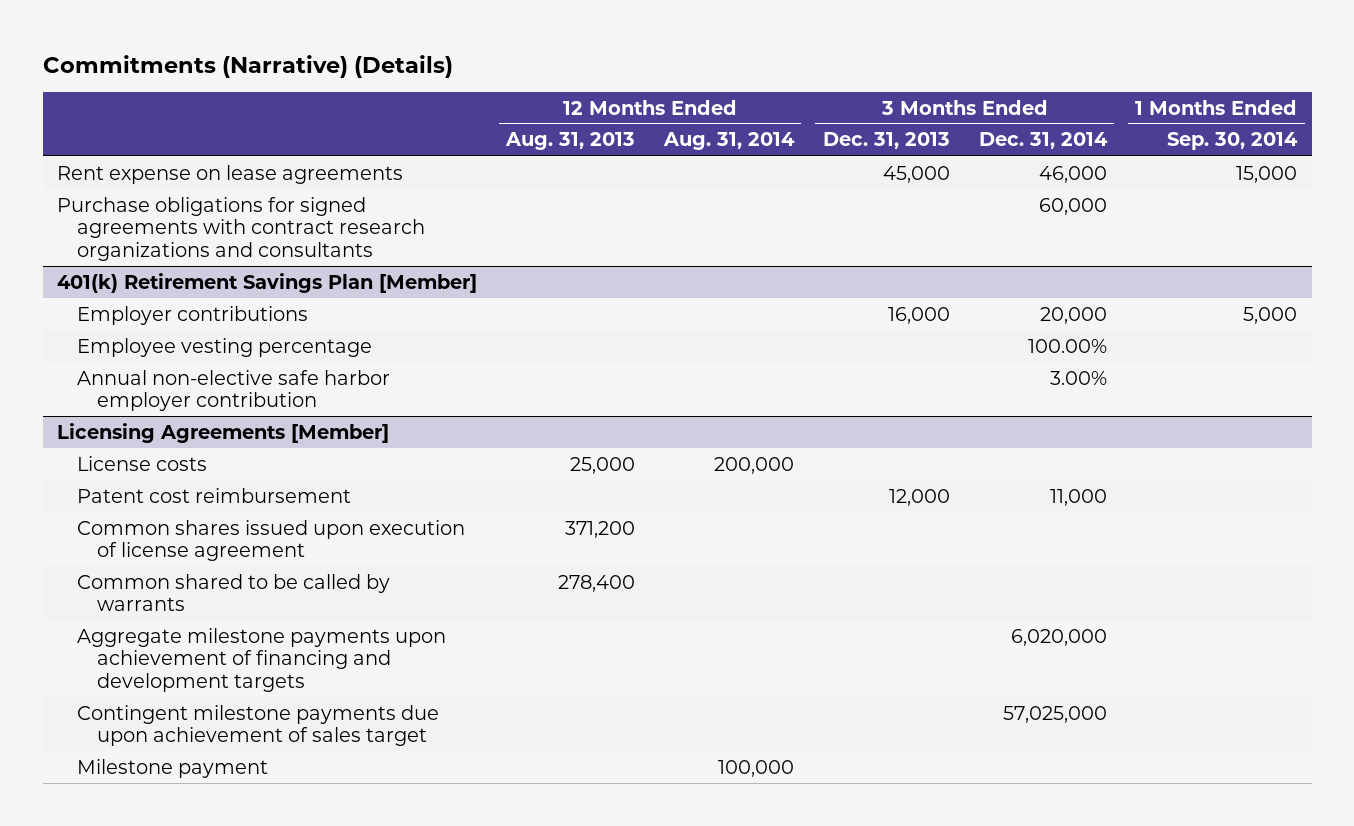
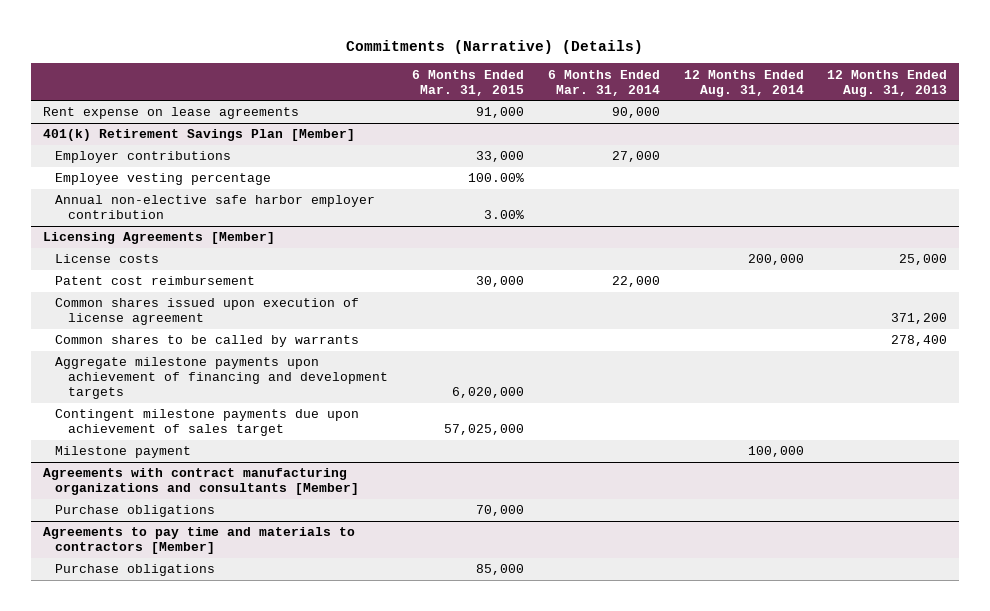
- | 12 Months Ended Aug. 31, 2013 | 12 Months Ended Aug. 31, 2014 | 3 Months Ended Dec. 31, 2013 | 3 Months Ended Dec. 31, 2014 | 1 Months Ended Sep. 30, 2014
+ | 6 Months Ended Mar. 31, 2015 | 6 Months Ended Mar. 31, 2014 | 12 Months Ended Aug. 31, 2014 | 12 Months Ended Aug. 31, 2013
- Purchase obligations for signed agreements with contract research organizations and consultants | | | | 60,000 |
@ Licensing Agreements [Member]
- Common shared to be called by warrants | 278,400 | | | |
+ Common shares to be called by warrants | | | | 278,400
+ Agreements with contract manufacturing organizations and consultants [Member]
+ Purchase obligations | 70,000 | | |
+ Agreements to pay time and materials to contractors [Member]
+ Purchase obligations | 85,000 | | |

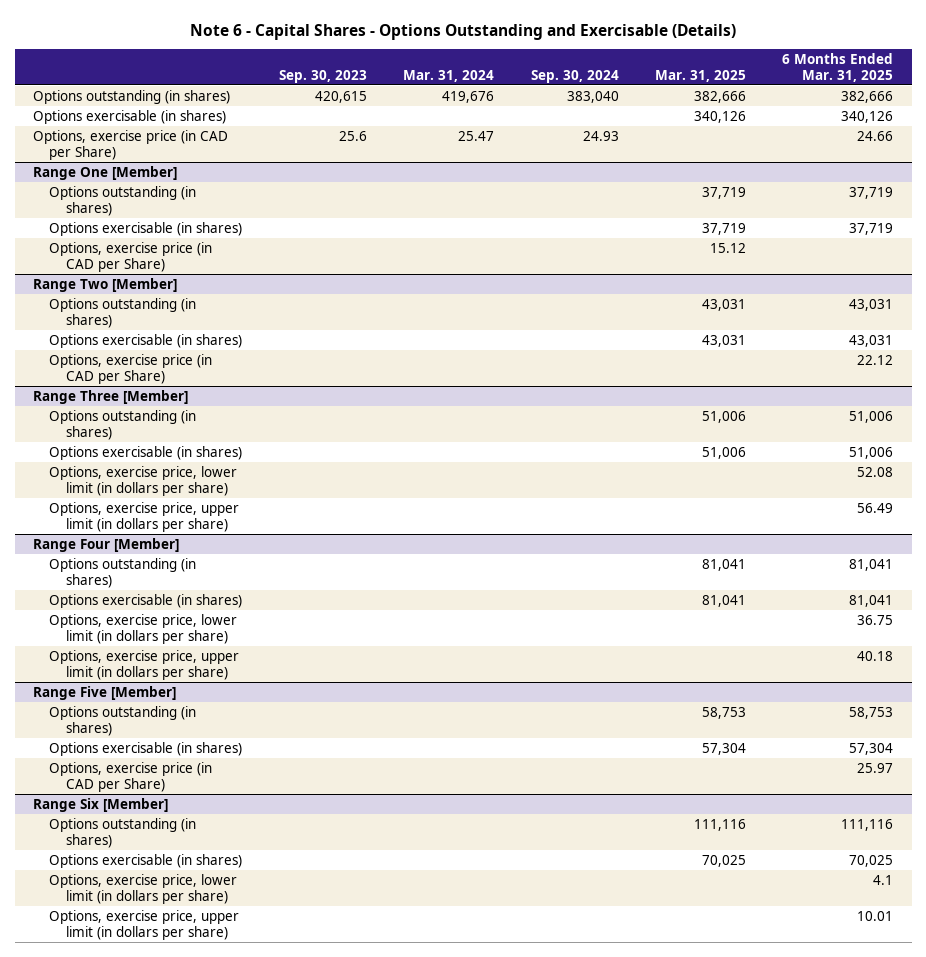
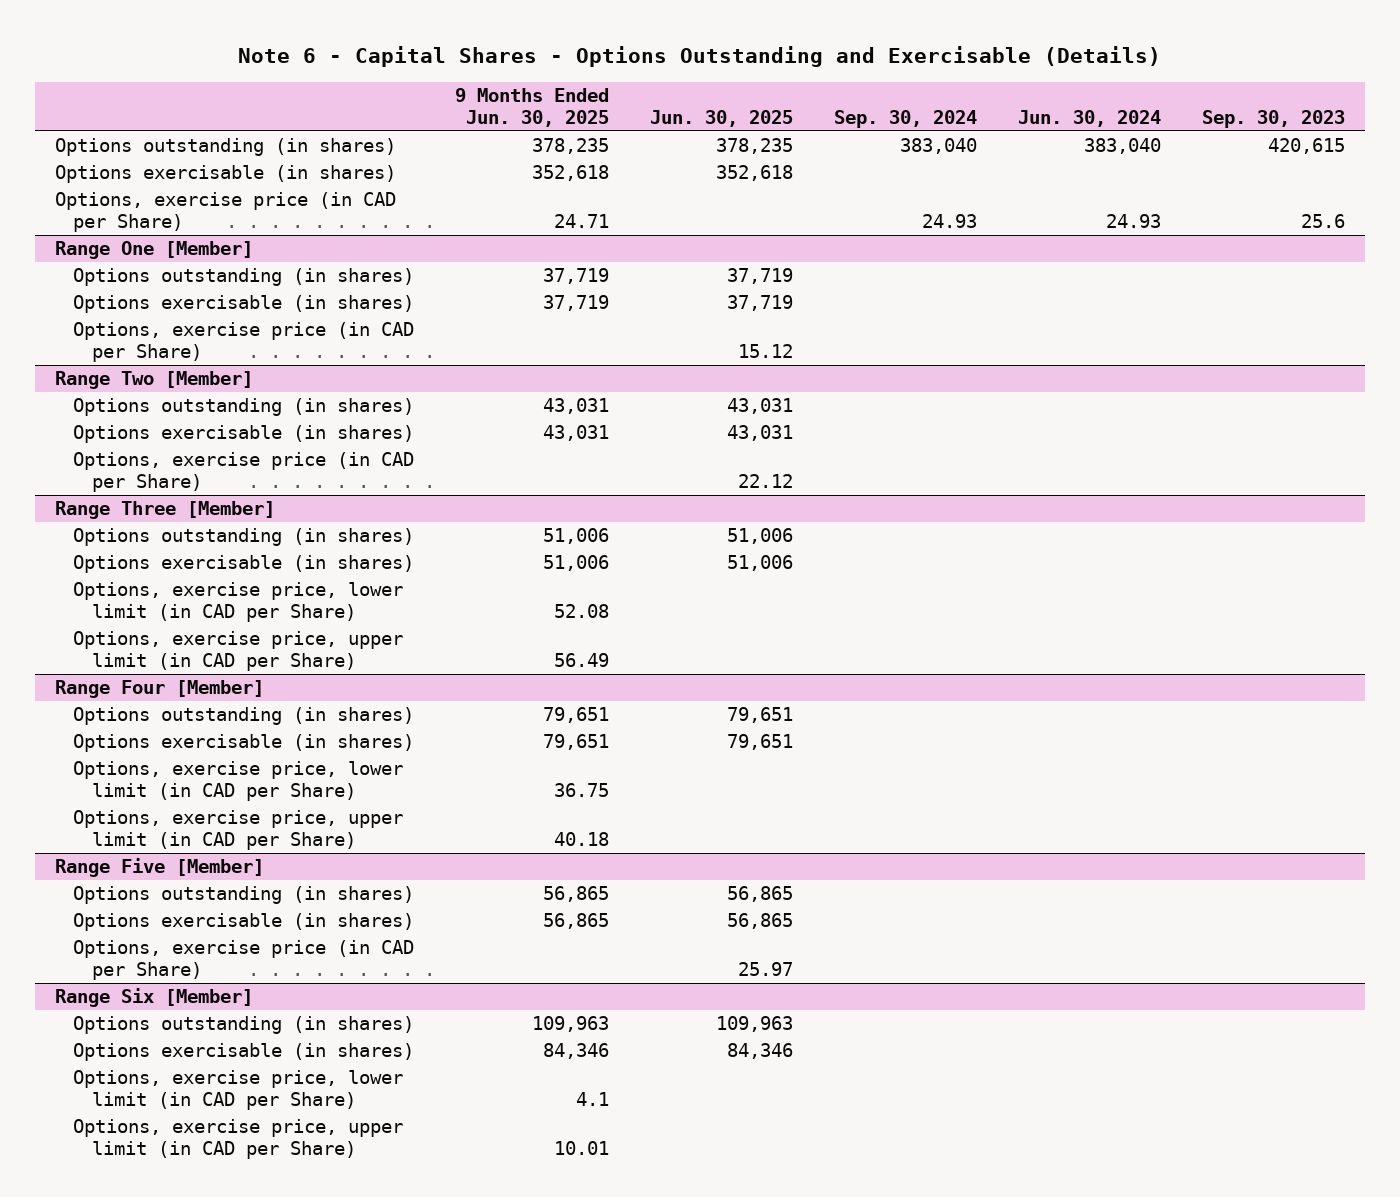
- | Sep. 30, 2023 | Mar. 31, 2024 | Sep. 30, 2024 | Mar. 31, 2025 | 6 Months Ended Mar. 31, 2025
+ | 9 Months Ended Jun. 30, 2025 | Jun. 30, 2025 | Sep. 30, 2024 | Jun. 30, 2024 | Sep. 30, 2023
@ Range Three [Member]
- Options, exercise price, lower limit (in dollars per share) | | | | | 52.08
- Options, exercise price, upper limit (in dollars per share) | | | | | 56.49
+ Options, exercise price, lower limit (in CAD per Share) | 52.08 | | | |
+ Options, exercise price, upper limit (in CAD per Share) | 56.49 | | | |
@ Range Four [Member]
- Options, exercise price, lower limit (in dollars per share) | | | | | 36.75
- Options, exercise price, upper limit (in dollars per share) | | | | | 40.18
+ Options, exercise price, lower limit (in CAD per Share) | 36.75 | | | |
+ Options, exercise price, upper limit (in CAD per Share) | 40.18 | | | |
@ Range Six [Member]
- Options, exercise price, lower limit (in dollars per share) | | | | | 4.1
- Options, exercise price, upper limit (in dollars per share) | | | | | 10.01
+ Options, exercise price, lower limit (in CAD per Share) | 4.1 | | | |
+ Options, exercise price, upper limit (in CAD per Share) | 10.01 | | | |

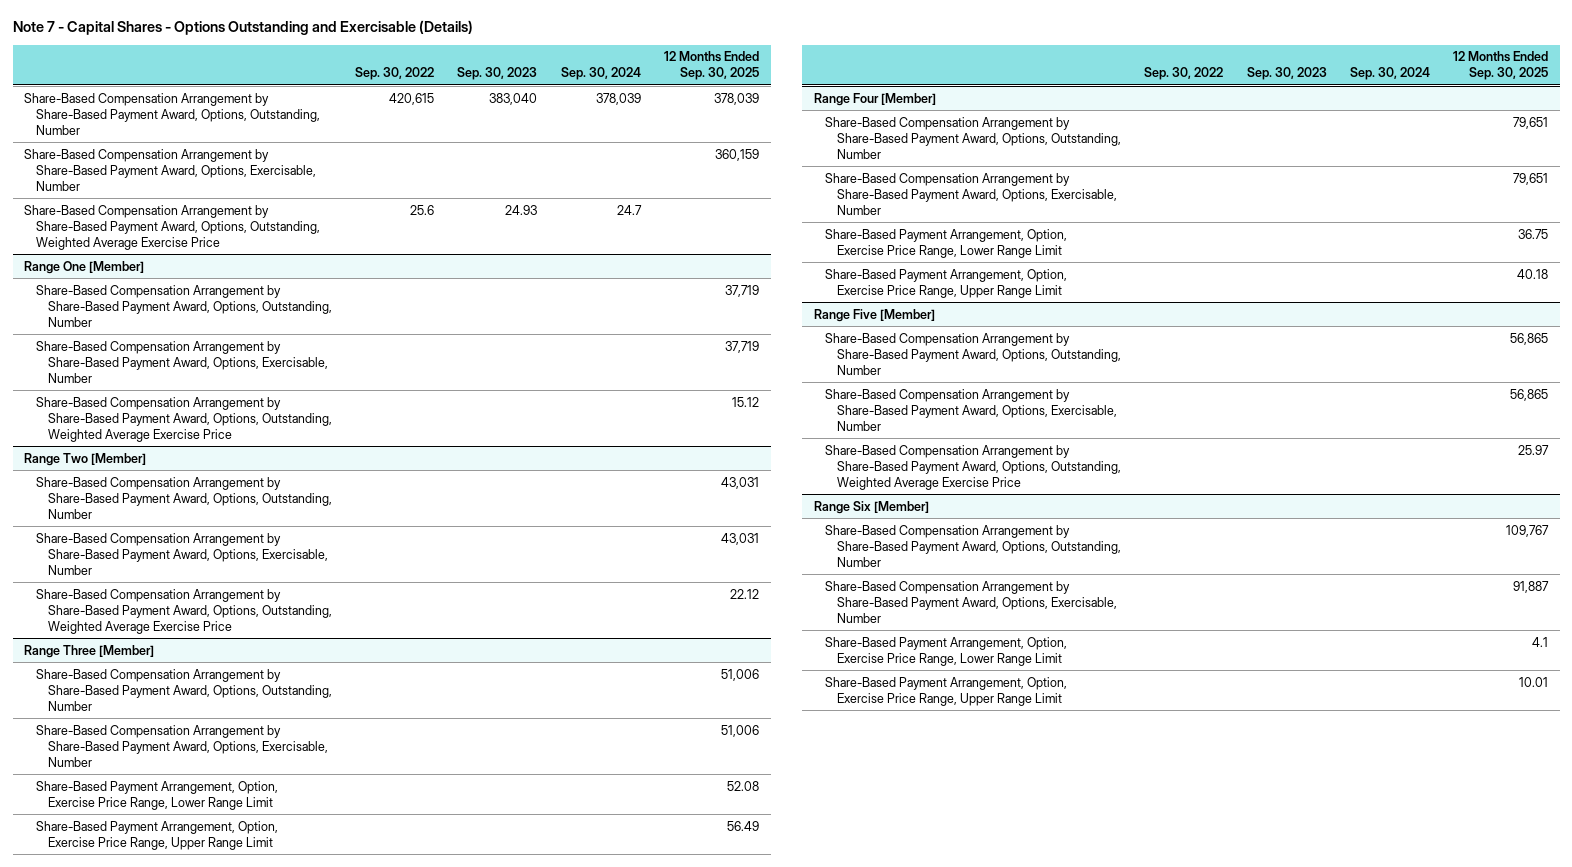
- Note 6 - Capital Shares - Options Outstanding and Exercisable (Details)
+ Note 7 - Capital Shares - Options Outstanding and Exercisable (Details)
- | 9 Months Ended Jun. 30, 2025 | Jun. 30, 2025 | Sep. 30, 2024 | Jun. 30, 2024 | Sep. 30, 2023
+ | Sep. 30, 2022 | Sep. 30, 2023 | Sep. 30, 2024 | 12 Months Ended Sep. 30, 2025
- Options outstanding (in shares) | 378,235 | 378,235 | 383,040 | 383,040 | 420,615
- Options exercisable (in shares) | 352,618 | 352,618 | | |
- Options, exercise price (in CAD per Share) | 24.71 | | 24.93 | 24.93 | 25.6
+ Share-Based Compensation Arrangement by Share-Based Payment Award, Options, Outstanding, Number | 420,615 | 383,040 | 378,039 | 378,039
+ Share-Based Compensation Arrangement by Share-Based Payment Award, Options, Exercisable, Number | | | | 360,159
+ Share-Based Compensation Arrangement by Share-Based Payment Award, Options, Outstanding, Weighted Average Exercise Price | 25.6 | 24.93 | 24.7 |
@ Range One [Member]
- Options outstanding (in shares) | 37,719 | 37,719 | | |
- Options exercisable (in shares) | 37,719 | 37,719 | | |
- Options, exercise price (in CAD per Share) | | 15.12 | | |
+ Share-Based Compensation Arrangement by Share-Based Payment Award, Options, Outstanding, Number | | | | 37,719
+ Share-Based Compensation Arrangement by Share-Based Payment Award, Options, Exercisable, Number | | | | 37,719
+ Share-Based Compensation Arrangement by Share-Based Payment Award, Options, Outstanding, Weighted Average Exercise Price | | | | 15.12
@ Range Two [Member]
- Options outstanding (in shares) | 43,031 | 43,031 | | |
- Options exercisable (in shares) | 43,031 | 43,031 | | |
- Options, exercise price (in CAD per Share) | | 22.12 | | |
+ Share-Based Compensation Arrangement by Share-Based Payment Award, Options, Outstanding, Number | | | | 43,031
+ Share-Based Compensation Arrangement by Share-Based Payment Award, Options, Exercisable, Number | | | | 43,031
+ Share-Based Compensation Arrangement by Share-Based Payment Award, Options, Outstanding, Weighted Average Exercise Price | | | | 22.12
@ Range Three [Member]
- Options outstanding (in shares) | 51,006 | 51,006 | | |
- Options exercisable (in shares) | 51,006 | 51,006 | | |
- Options, exercise price, lower limit (in CAD per Share) | 52.08 | | | |
- Options, exercise price, upper limit (in CAD per Share) | 56.49 | | | |
+ Share-Based Compensation Arrangement by Share-Based Payment Award, Options, Outstanding, Number | | | | 51,006
+ Share-Based Compensation Arrangement by Share-Based Payment Award, Options, Exercisable, Number | | | | 51,006
+ Share-Based Payment Arrangement, Option, Exercise Price Range, Lower Range Limit | | | | 52.08
+ Share-Based Payment Arrangement, Option, Exercise Price Range, Upper Range Limit | | | | 56.49
@ Range Four [Member]
- Options outstanding (in shares) | 79,651 | 79,651 | | |
- Options exercisable (in shares) | 79,651 | 79,651 | | |
- Options, exercise price, lower limit (in CAD per Share) | 36.75 | | | |
- Options, exercise price, upper limit (in CAD per Share) | 40.18 | | | |
+ Share-Based Compensation Arrangement by Share-Based Payment Award, Options, Outstanding, Number | | | | 79,651
+ Share-Based Compensation Arrangement by Share-Based Payment Award, Options, Exercisable, Number | | | | 79,651
+ Share-Based Payment Arrangement, Option, Exercise Price Range, Lower Range Limit | | | | 36.75
+ Share-Based Payment Arrangement, Option, Exercise Price Range, Upper Range Limit | | | | 40.18
@ Range Five [Member]
- Options outstanding (in shares) | 56,865 | 56,865 | | |
- Options exercisable (in shares) | 56,865 | 56,865 | | |
- Options, exercise price (in CAD per Share) | | 25.97 | | |
+ Share-Based Compensation Arrangement by Share-Based Payment Award, Options, Outstanding, Number | | | | 56,865
+ Share-Based Compensation Arrangement by Share-Based Payment Award, Options, Exercisable, Number | | | | 56,865
+ Share-Based Compensation Arrangement by Share-Based Payment Award, Options, Outstanding, Weighted Average Exercise Price | | | | 25.97
@ Range Six [Member]
- Options outstanding (in shares) | 109,963 | 109,963 | | |
- Options exercisable (in shares) | 84,346 | 84,346 | | |
- Options, exercise price, lower limit (in CAD per Share) | 4.1 | | | |
- Options, exercise price, upper limit (in CAD per Share) | 10.01 | | | |
+ Share-Based Compensation Arrangement by Share-Based Payment Award, Options, Outstanding, Number | | | | 109,767
+ Share-Based Compensation Arrangement by Share-Based Payment Award, Options, Exercisable, Number | | | | 91,887
+ Share-Based Payment Arrangement, Option, Exercise Price Range, Lower Range Limit | | | | 4.1
+ Share-Based Payment Arrangement, Option, Exercise Price Range, Upper Range Limit | | | | 10.01

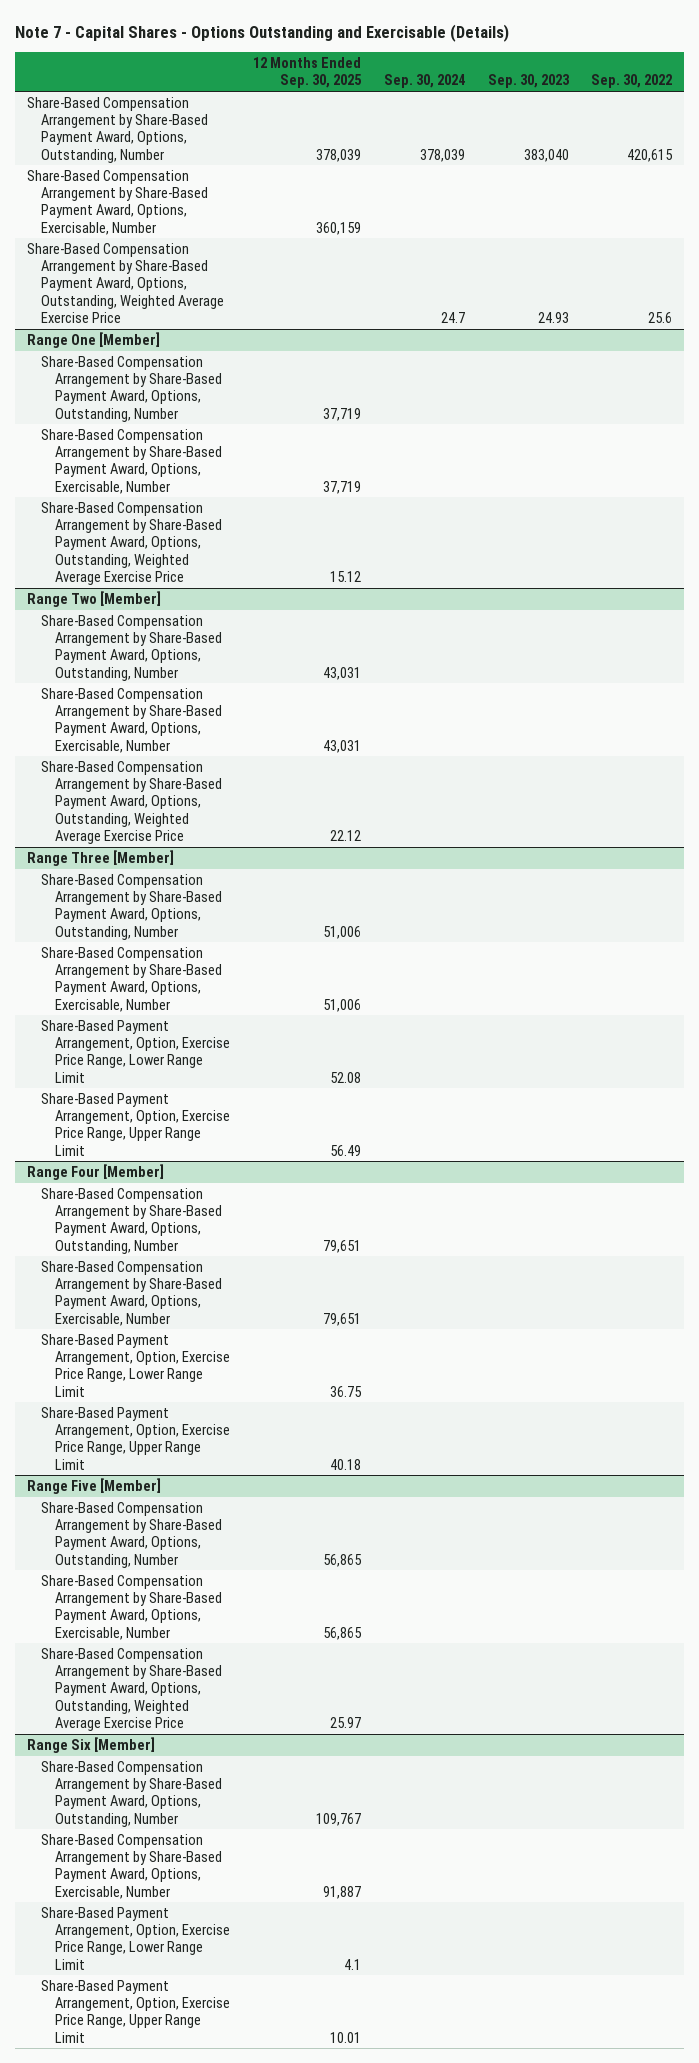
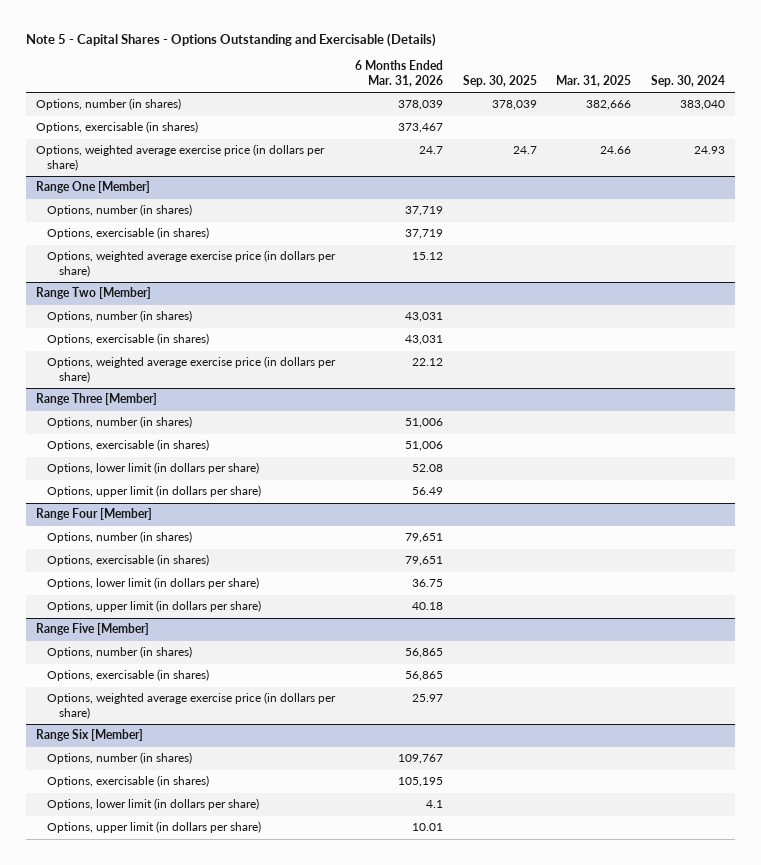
- Note 7 - Capital Shares - Options Outstanding and Exercisable (Details)
+ Note 5 - Capital Shares - Options Outstanding and Exercisable (Details)
- | 12 Months Ended Sep. 30, 2025 | Sep. 30, 2024 | Sep. 30, 2023 | Sep. 30, 2022
+ | 6 Months Ended Mar. 31, 2026 | Sep. 30, 2025 | Mar. 31, 2025 | Sep. 30, 2024
- Share-Based Compensation Arrangement by Share-Based Payment Award, Options, Outstanding, Number | 378,039 | 378,039 | 383,040 | 420,615
- Share-Based Compensation Arrangement by Share-Based Payment Award, Options, Exercisable, Number | 360,159 | | |
- Share-Based Compensation Arrangement by Share-Based Payment Award, Options, Outstanding, Weighted Average Exercise Price | | 24.7 | 24.93 | 25.6
+ Options, number (in shares) | 378,039 | 378,039 | 382,666 | 383,040
+ Options, exercisable (in shares) | 373,467 | | |
+ Options, weighted average exercise price (in dollars per share) | 24.7 | 24.7 | 24.66 | 24.93
@ Range One [Member]
- Share-Based Compensation Arrangement by Share-Based Payment Award, Options, Outstanding, Number | 37,719 | | |
- Share-Based Compensation Arrangement by Share-Based Payment Award, Options, Exercisable, Number | 37,719 | | |
- Share-Based Compensation Arrangement by Share-Based Payment Award, Options, Outstanding, Weighted Average Exercise Price | 15.12 | | |
+ Options, number (in shares) | 37,719 | | |
+ Options, exercisable (in shares) | 37,719 | | |
+ Options, weighted average exercise price (in dollars per share) | 15.12 | | |
@ Range Two [Member]
- Share-Based Compensation Arrangement by Share-Based Payment Award, Options, Outstanding, Number | 43,031 | | |
- Share-Based Compensation Arrangement by Share-Based Payment Award, Options, Exercisable, Number | 43,031 | | |
- Share-Based Compensation Arrangement by Share-Based Payment Award, Options, Outstanding, Weighted Average Exercise Price | 22.12 | | |
+ Options, number (in shares) | 43,031 | | |
+ Options, exercisable (in shares) | 43,031 | | |
+ Options, weighted average exercise price (in dollars per share) | 22.12 | | |
@ Range Three [Member]
- Share-Based Compensation Arrangement by Share-Based Payment Award, Options, Outstanding, Number | 51,006 | | |
- Share-Based Compensation Arrangement by Share-Based Payment Award, Options, Exercisable, Number | 51,006 | | |
- Share-Based Payment Arrangement, Option, Exercise Price Range, Lower Range Limit | 52.08 | | |
- Share-Based Payment Arrangement, Option, Exercise Price Range, Upper Range Limit | 56.49 | | |
+ Options, number (in shares) | 51,006 | | |
+ Options, exercisable (in shares) | 51,006 | | |
+ Options, lower limit (in dollars per share) | 52.08 | | |
+ Options, upper limit (in dollars per share) | 56.49 | | |
@ Range Four [Member]
- Share-Based Compensation Arrangement by Share-Based Payment Award, Options, Outstanding, Number | 79,651 | | |
- Share-Based Compensation Arrangement by Share-Based Payment Award, Options, Exercisable, Number | 79,651 | | |
- Share-Based Payment Arrangement, Option, Exercise Price Range, Lower Range Limit | 36.75 | | |
- Share-Based Payment Arrangement, Option, Exercise Price Range, Upper Range Limit | 40.18 | | |
+ Options, number (in shares) | 79,651 | | |
+ Options, exercisable (in shares) | 79,651 | | |
+ Options, lower limit (in dollars per share) | 36.75 | | |
+ Options, upper limit (in dollars per share) | 40.18 | | |
@ Range Five [Member]
- Share-Based Compensation Arrangement by Share-Based Payment Award, Options, Outstanding, Number | 56,865 | | |
- Share-Based Compensation Arrangement by Share-Based Payment Award, Options, Exercisable, Number | 56,865 | | |
- Share-Based Compensation Arrangement by Share-Based Payment Award, Options, Outstanding, Weighted Average Exercise Price | 25.97 | | |
+ Options, number (in shares) | 56,865 | | |
+ Options, exercisable (in shares) | 56,865 | | |
+ Options, weighted average exercise price (in dollars per share) | 25.97 | | |
@ Range Six [Member]
- Share-Based Compensation Arrangement by Share-Based Payment Award, Options, Outstanding, Number | 109,767 | | |
- Share-Based Compensation Arrangement by Share-Based Payment Award, Options, Exercisable, Number | 91,887 | | |
- Share-Based Payment Arrangement, Option, Exercise Price Range, Lower Range Limit | 4.1 | | |
- Share-Based Payment Arrangement, Option, Exercise Price Range, Upper Range Limit | 10.01 | | |
+ Options, number (in shares) | 109,767 | | |
+ Options, exercisable (in shares) | 105,195 | | |
+ Options, lower limit (in dollars per share) | 4.1 | | |
+ Options, upper limit (in dollars per share) | 10.01 | | |

